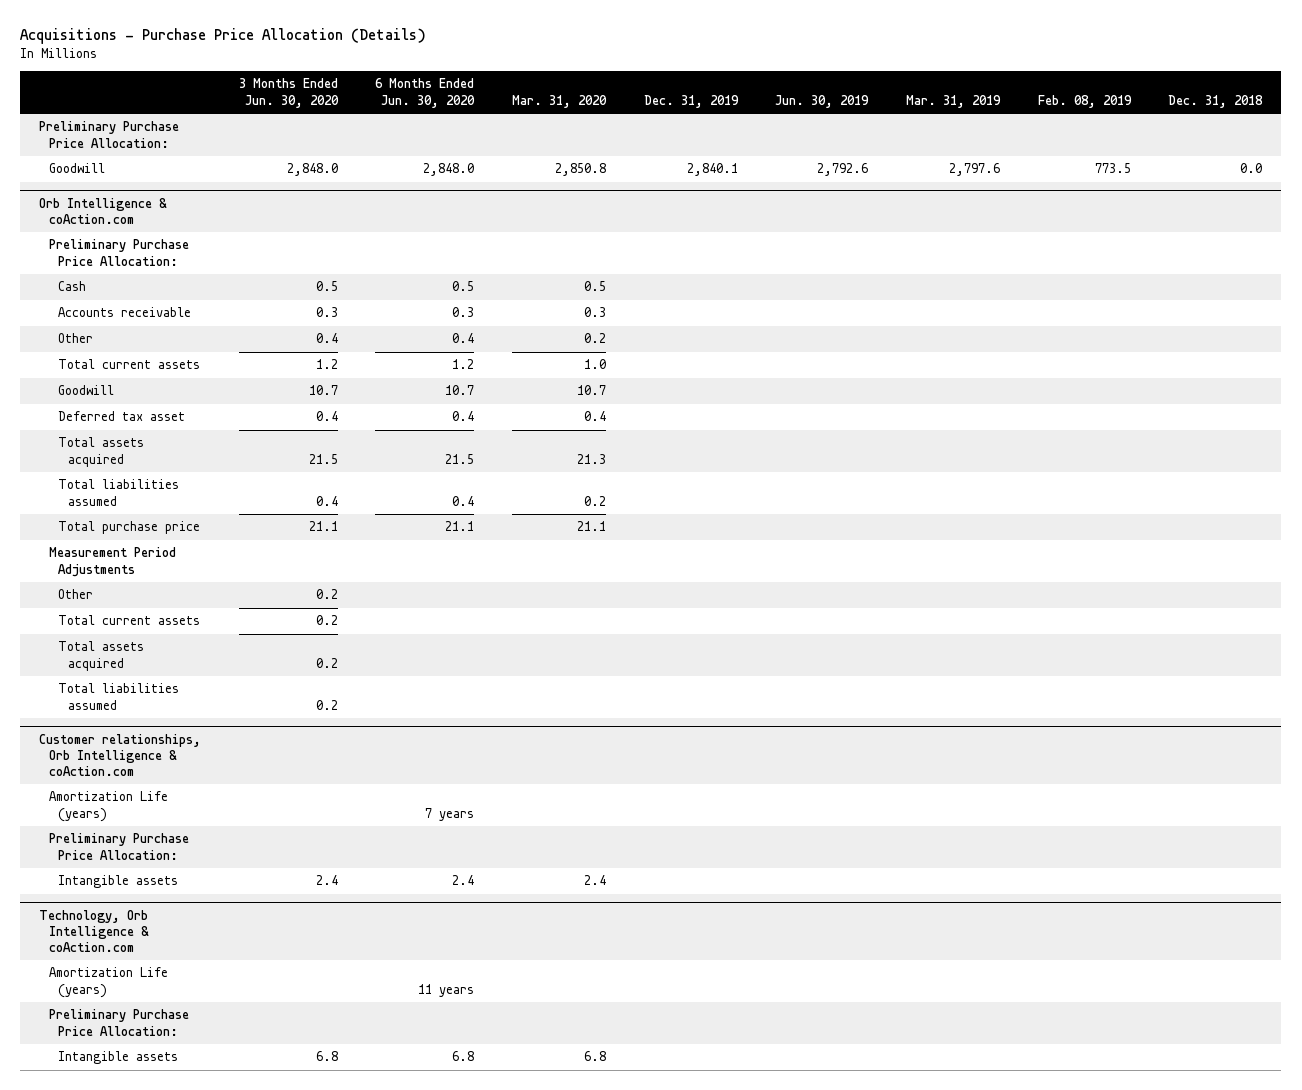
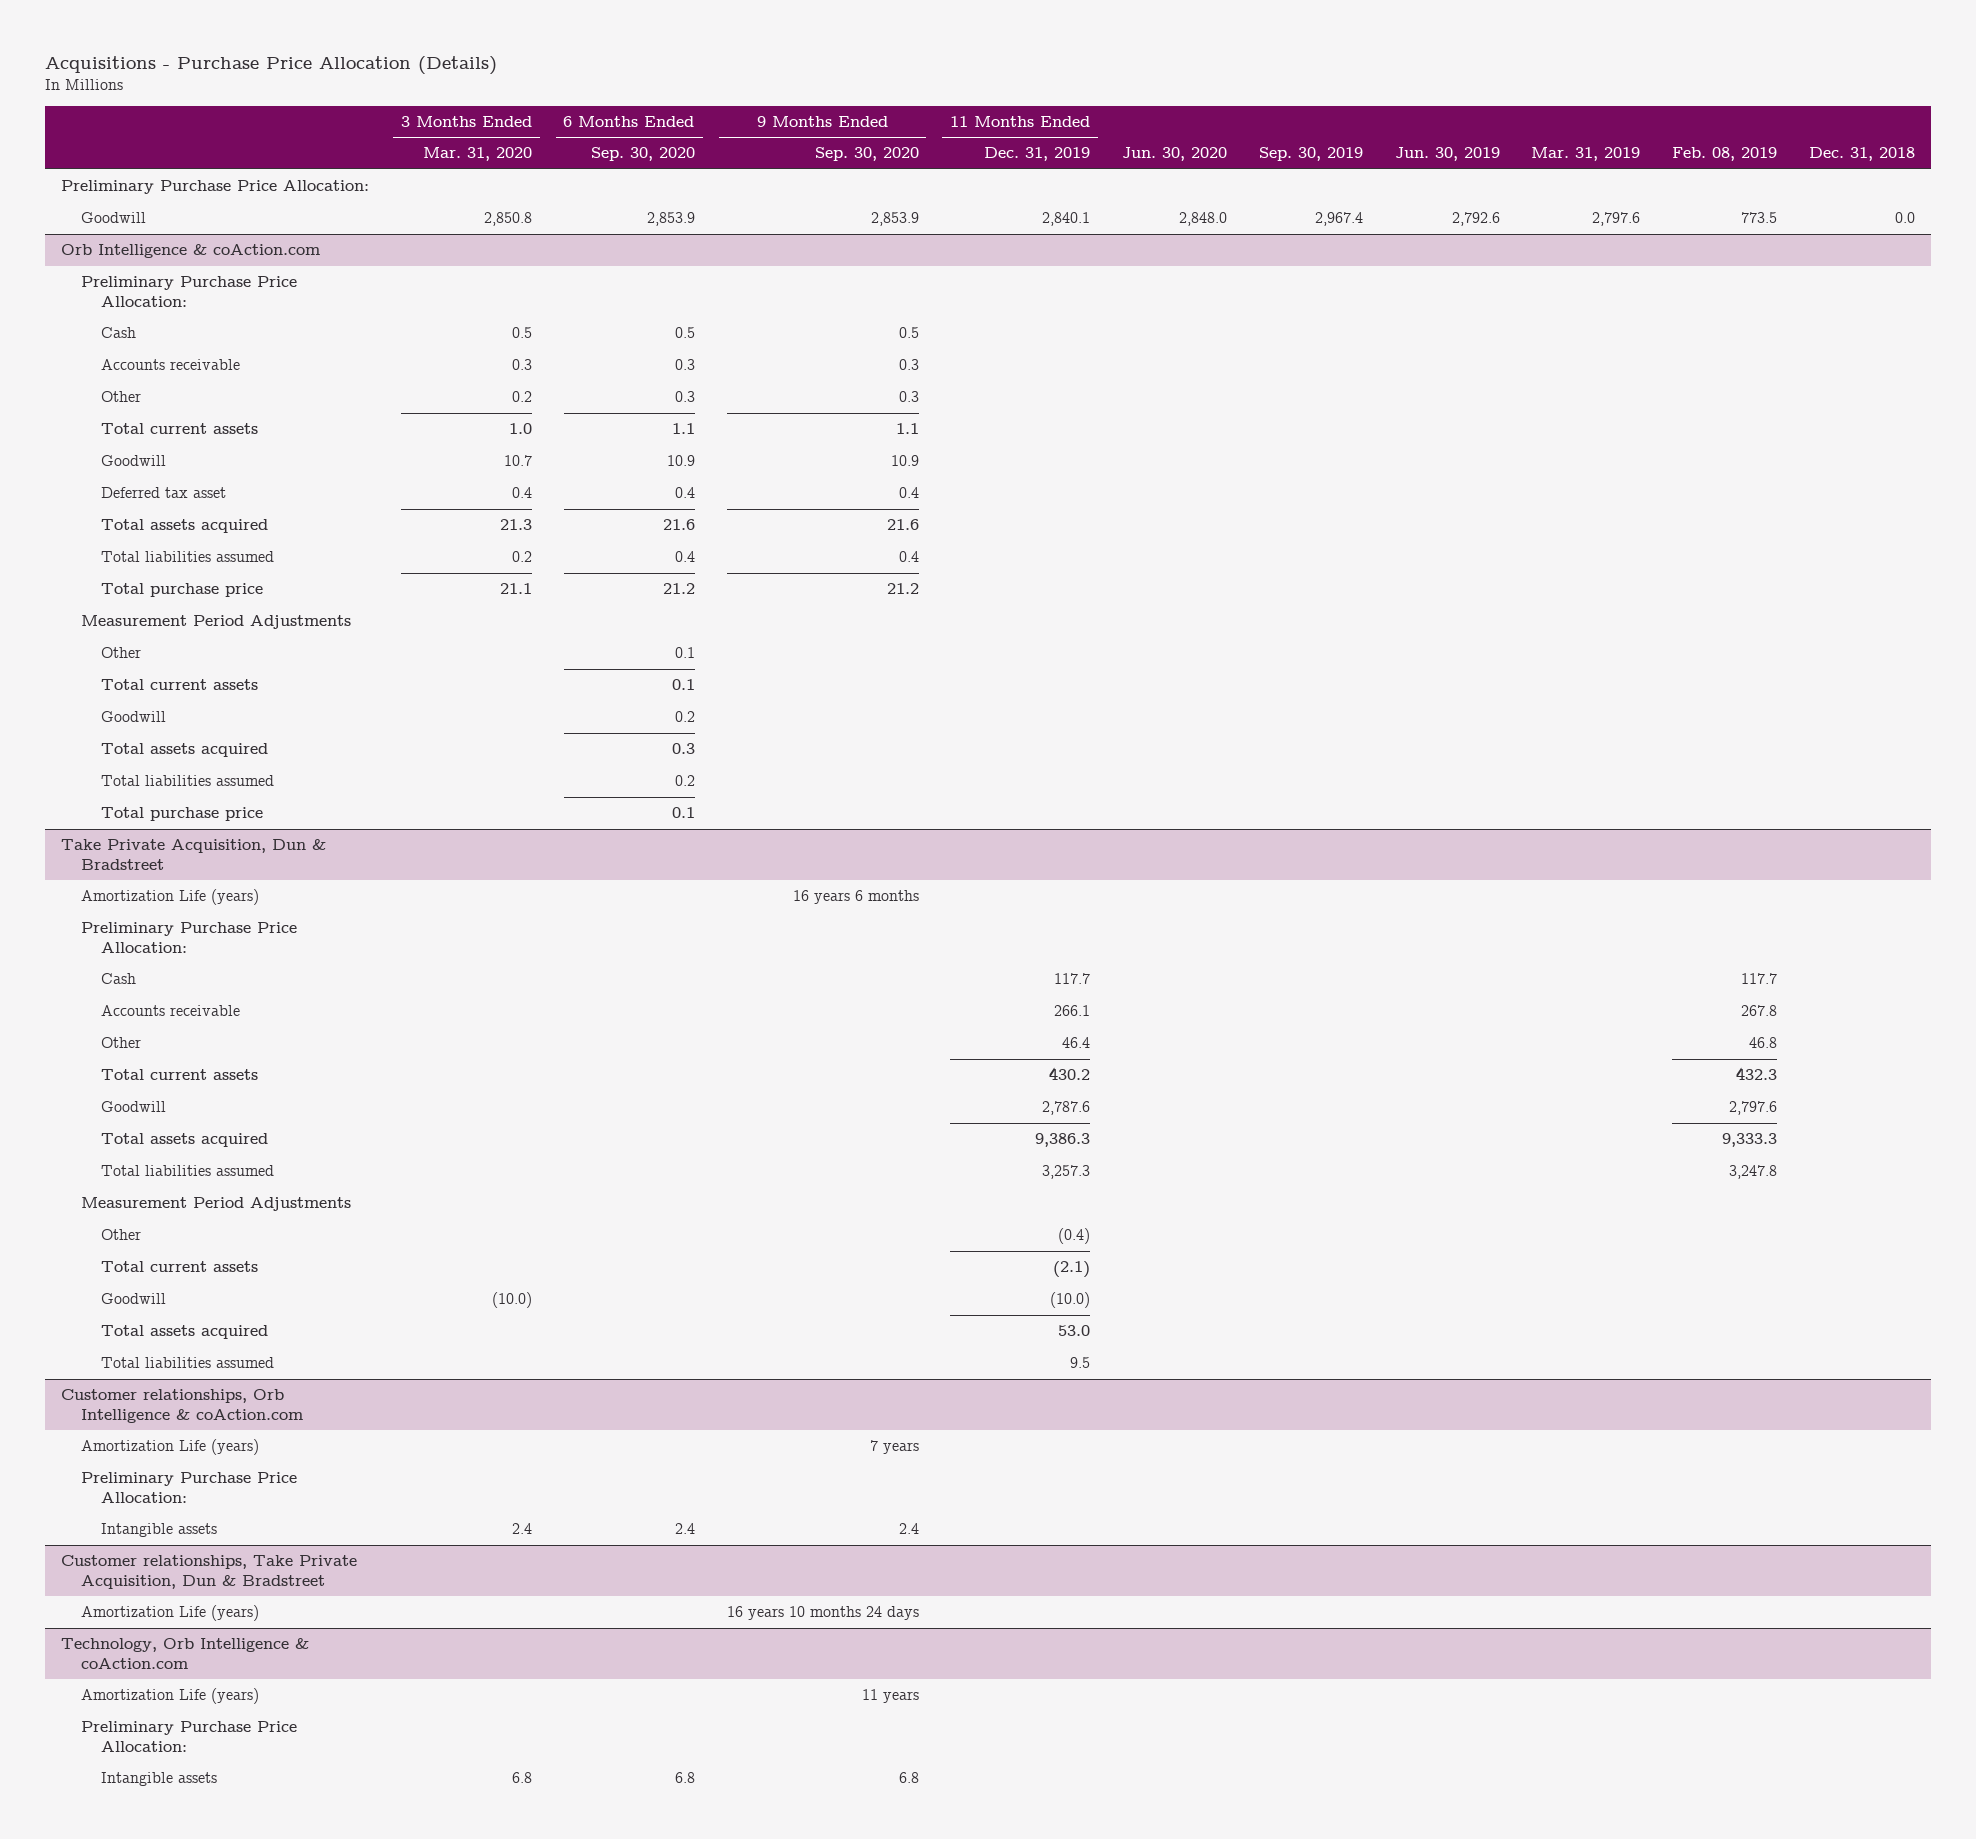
- | 3 Months Ended Jun. 30, 2020 | 6 Months Ended Jun. 30, 2020 | Mar. 31, 2020 | Dec. 31, 2019 | Jun. 30, 2019 | Mar. 31, 2019 | Feb. 08, 2019 | Dec. 31, 2018
+ | 3 Months Ended Mar. 31, 2020 | 6 Months Ended Sep. 30, 2020 | 9 Months Ended Sep. 30, 2020 | 11 Months Ended Dec. 31, 2019 | Jun. 30, 2020 | Sep. 30, 2019 | Jun. 30, 2019 | Mar. 31, 2019 | Feb. 08, 2019 | Dec. 31, 2018
@ Orb Intelligence & coAction.com
+ Goodwill | | 0.2 | | | | | | | |
+ Total purchase price | | 0.1 | | | | | | | |
+ Take Private Acquisition, Dun & Bradstreet
+ Amortization Life (years) | | | 16 years 6 months | | | | | | |
+ Preliminary Purchase Price Allocation:
+ Cash | | | | 117.7 | | | | | 117.7 |
+ Accounts receivable | | | | 266.1 | | | | | 267.8 |
+ Other | | | | 46.4 | | | | | 46.8 |
+ Total current assets | | | | 430.2 | | | | | 432.3 |
+ Goodwill | | | | 2,787.6 | | | | | 2,797.6 |
+ Total assets acquired | | | | 9,386.3 | | | | | 9,333.3 |
+ Total liabilities assumed | | | | 3,257.3 | | | | | 3,247.8 |
+ Measurement Period Adjustments
+ Other | | | | (0.4) | | | | | |
+ Total current assets | | | | (2.1) | | | | | |
+ Goodwill | (10.0) | | | (10.0) | | | | | |
+ Total assets acquired | | | | 53.0 | | | | | |
+ Total liabilities assumed | | | | 9.5 | | | | | |
+ Customer relationships, Take Private Acquisition, Dun & Bradstreet
+ Amortization Life (years) | | | 16 years 10 months 24 days | | | | | | |

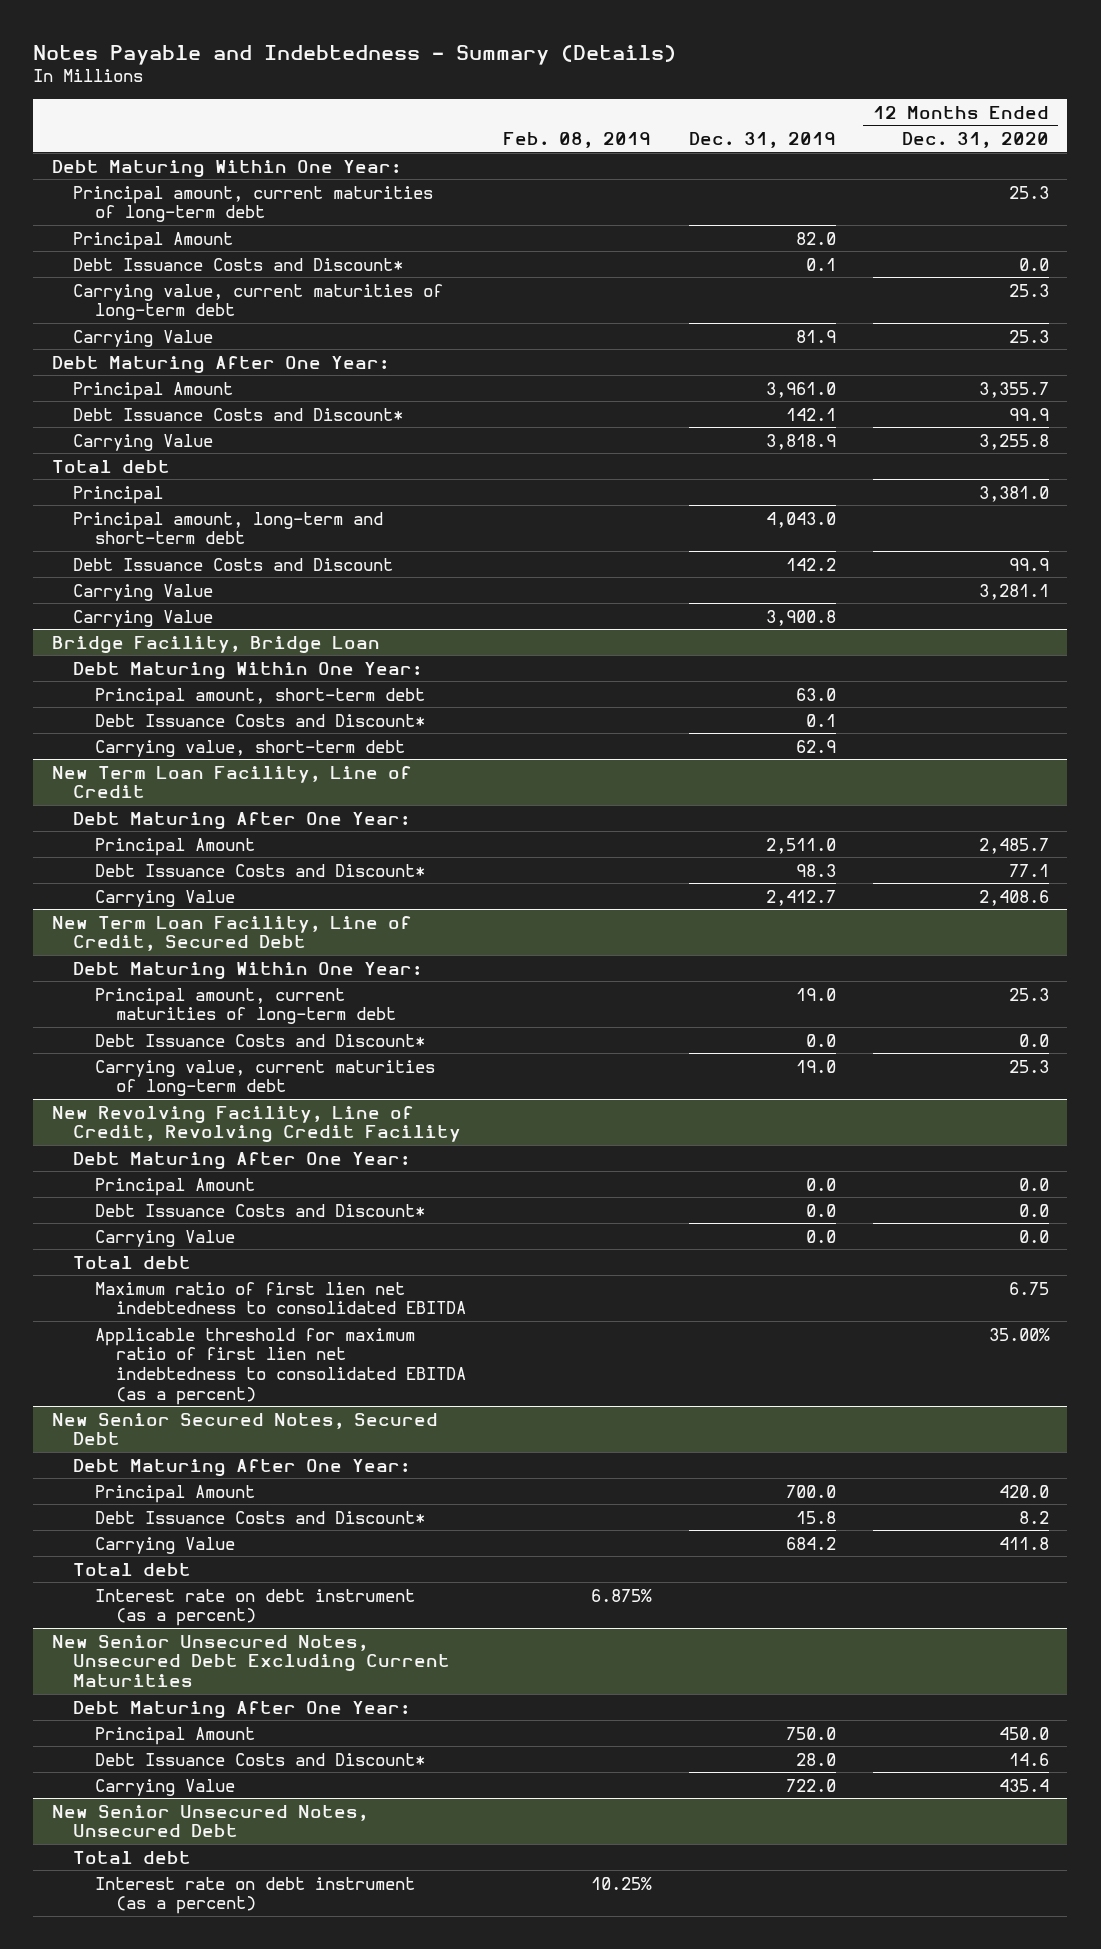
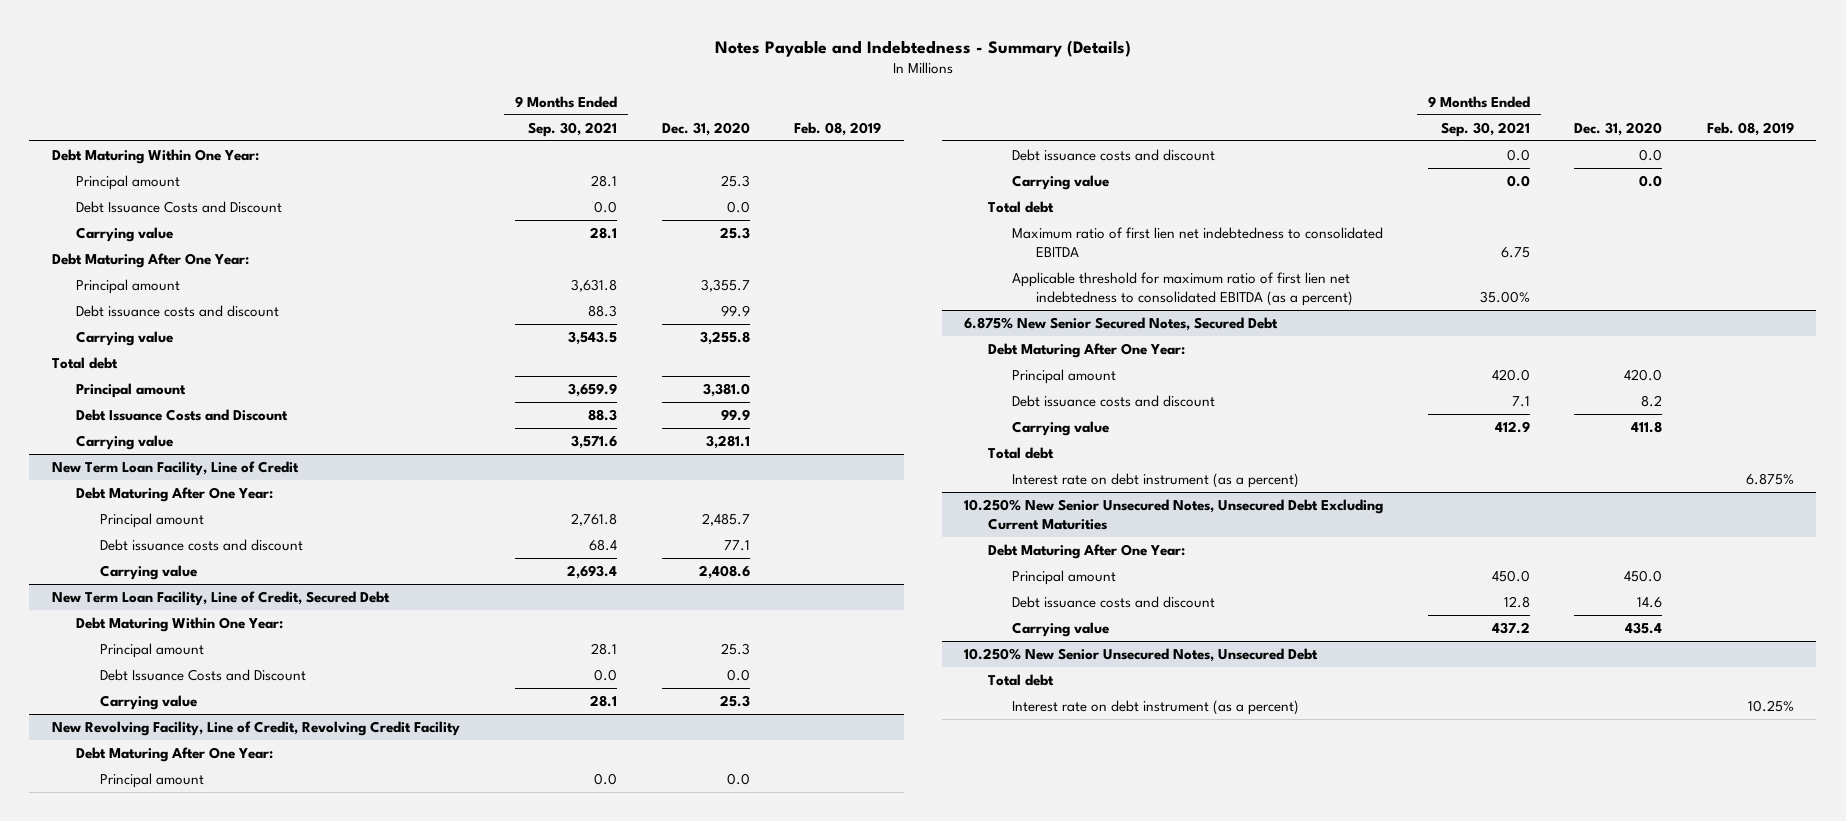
- | Feb. 08, 2019 | Dec. 31, 2019 | 12 Months Ended Dec. 31, 2020
+ | 9 Months Ended Sep. 30, 2021 | Dec. 31, 2020 | Feb. 08, 2019
- Principal amount, current maturities of long-term debt | | | 25.3
- Principal Amount | | 82.0 |
- Debt Issuance Costs and Discount* | | 0.1 | 0.0
- Carrying value, current maturities of long-term debt | | | 25.3
- Carrying Value | | 81.9 | 25.3
+ Principal amount | 28.1 | 25.3 |
+ Debt Issuance Costs and Discount | 0.0 | 0.0 |
+ Carrying value | 28.1 | 25.3 |
- Principal Amount | | 3,961.0 | 3,355.7
- Debt Issuance Costs and Discount* | | 142.1 | 99.9
- Carrying Value | | 3,818.9 | 3,255.8
+ Principal amount | 3,631.8 | 3,355.7 |
+ Debt issuance costs and discount | 88.3 | 99.9 |
+ Carrying value | 3,543.5 | 3,255.8 |
- Principal | | | 3,381.0
- Principal amount, long-term and short-term debt | | 4,043.0 |
+ Principal amount | 3,659.9 | 3,381.0 |
- Carrying Value | | | 3,281.1
- Carrying Value | | 3,900.8 |
- Bridge Facility, Bridge Loan
- Debt Maturing Within One Year:
- Principal amount, short-term debt | | 63.0 |
- Debt Issuance Costs and Discount* | | 0.1 |
- Carrying value, short-term debt | | 62.9 |
+ Carrying value | 3,571.6 | 3,281.1 |
@ New Term Loan Facility, Line of Credit
- Principal Amount | | 2,511.0 | 2,485.7
- Debt Issuance Costs and Discount* | | 98.3 | 77.1
- Carrying Value | | 2,412.7 | 2,408.6
+ Principal amount | 2,761.8 | 2,485.7 |
+ Debt issuance costs and discount | 68.4 | 77.1 |
+ Carrying value | 2,693.4 | 2,408.6 |
@ New Term Loan Facility, Line of Credit, Secured Debt
- Principal amount, current maturities of long-term debt | | 19.0 | 25.3
- Debt Issuance Costs and Discount* | | 0.0 | 0.0
- Carrying value, current maturities of long-term debt | | 19.0 | 25.3
+ Principal amount | 28.1 | 25.3 |
+ Debt Issuance Costs and Discount | 0.0 | 0.0 |
+ Carrying value | 28.1 | 25.3 |
@ New Revolving Facility, Line of Credit, Revolving Credit Facility
- Principal Amount | | 0.0 | 0.0
- Debt Issuance Costs and Discount* | | 0.0 | 0.0
- Carrying Value | | 0.0 | 0.0
+ Principal amount | 0.0 | 0.0 |
+ Debt issuance costs and discount | 0.0 | 0.0 |
+ Carrying value | 0.0 | 0.0 |
- New Senior Secured Notes, Secured Debt
+ 6.875% New Senior Secured Notes, Secured Debt
- Principal Amount | | 700.0 | 420.0
- Debt Issuance Costs and Discount* | | 15.8 | 8.2
- Carrying Value | | 684.2 | 411.8
+ Principal amount | 420.0 | 420.0 |
+ Debt issuance costs and discount | 7.1 | 8.2 |
+ Carrying value | 412.9 | 411.8 |
- New Senior Unsecured Notes, Unsecured Debt Excluding Current Maturities
+ 10.250% New Senior Unsecured Notes, Unsecured Debt Excluding Current Maturities
- Principal Amount | | 750.0 | 450.0
- Debt Issuance Costs and Discount* | | 28.0 | 14.6
- Carrying Value | | 722.0 | 435.4
- New Senior Unsecured Notes, Unsecured Debt
+ Principal amount | 450.0 | 450.0 |
+ Debt issuance costs and discount | 12.8 | 14.6 |
+ Carrying value | 437.2 | 435.4 |
+ 10.250% New Senior Unsecured Notes, Unsecured Debt

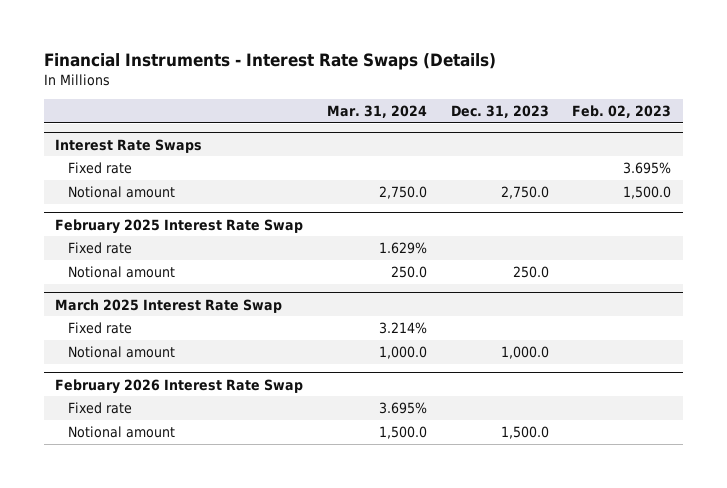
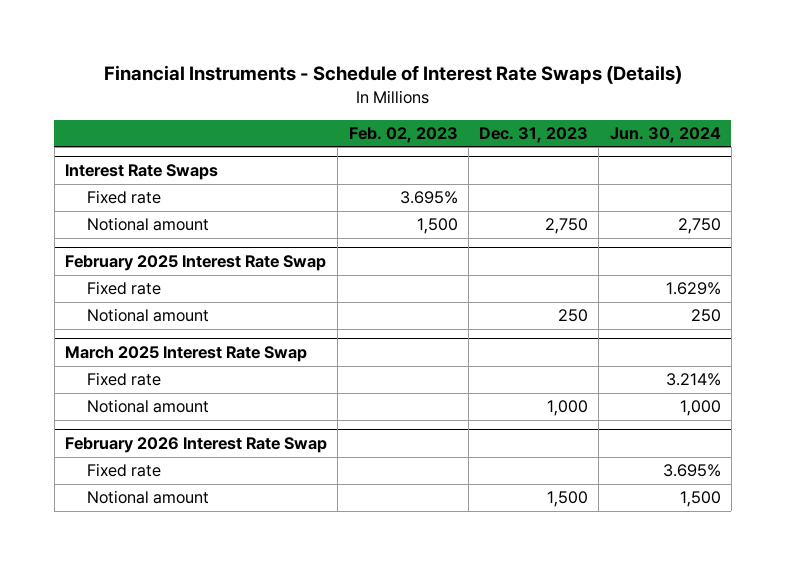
- Financial Instruments - Interest Rate Swaps (Details)
+ Financial Instruments - Schedule of Interest Rate Swaps (Details)
- | Mar. 31, 2024 | Dec. 31, 2023 | Feb. 02, 2023
+ | Feb. 02, 2023 | Dec. 31, 2023 | Jun. 30, 2024
@ Interest Rate Swaps
- Notional amount | 2,750.0 | 2,750.0 | 1,500.0
+ Notional amount | 1,500 | 2,750 | 2,750
@ February 2025 Interest Rate Swap
- Notional amount | 250.0 | 250.0 |
+ Notional amount | | 250 | 250
@ March 2025 Interest Rate Swap
- Notional amount | 1,000.0 | 1,000.0 |
+ Notional amount | | 1,000 | 1,000
@ February 2026 Interest Rate Swap
- Notional amount | 1,500.0 | 1,500.0 |
+ Notional amount | | 1,500 | 1,500

